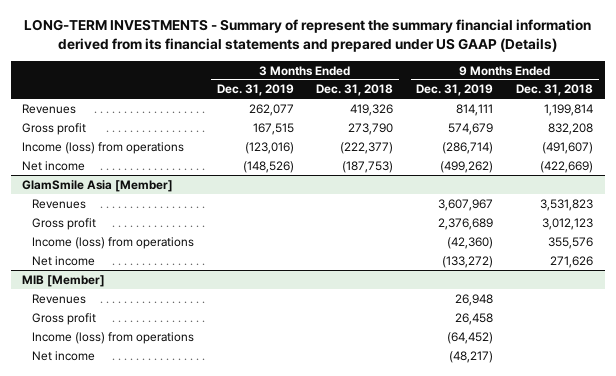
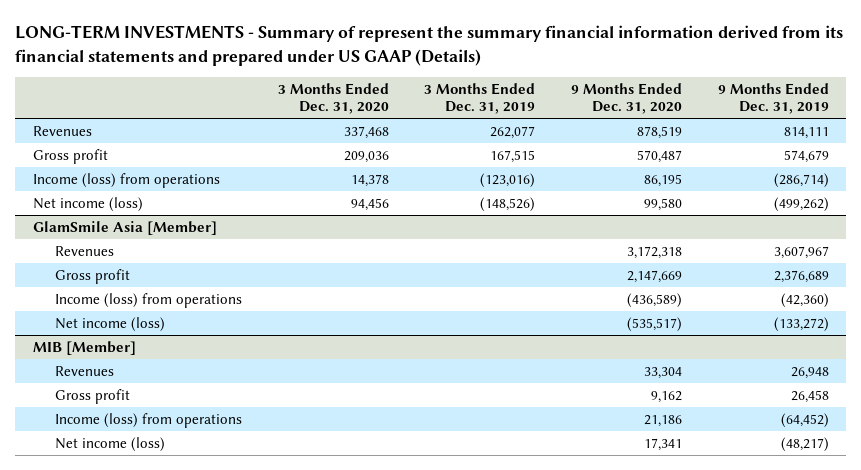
- | 3 Months Ended Dec. 31, 2019 | 3 Months Ended Dec. 31, 2018 | 9 Months Ended Dec. 31, 2019 | 9 Months Ended Dec. 31, 2018
+ | 3 Months Ended Dec. 31, 2020 | 3 Months Ended Dec. 31, 2019 | 9 Months Ended Dec. 31, 2020 | 9 Months Ended Dec. 31, 2019
- Net income | (148,526) | (187,753) | (499,262) | (422,669)
+ Net income (loss) | 94,456 | (148,526) | 99,580 | (499,262)
@ GlamSmile Asia [Member]
- Net income | | | (133,272) | 271,626
+ Net income (loss) | | | (535,517) | (133,272)
@ MIB [Member]
- Net income | | | (48,217) |
+ Net income (loss) | | | 17,341 | (48,217)

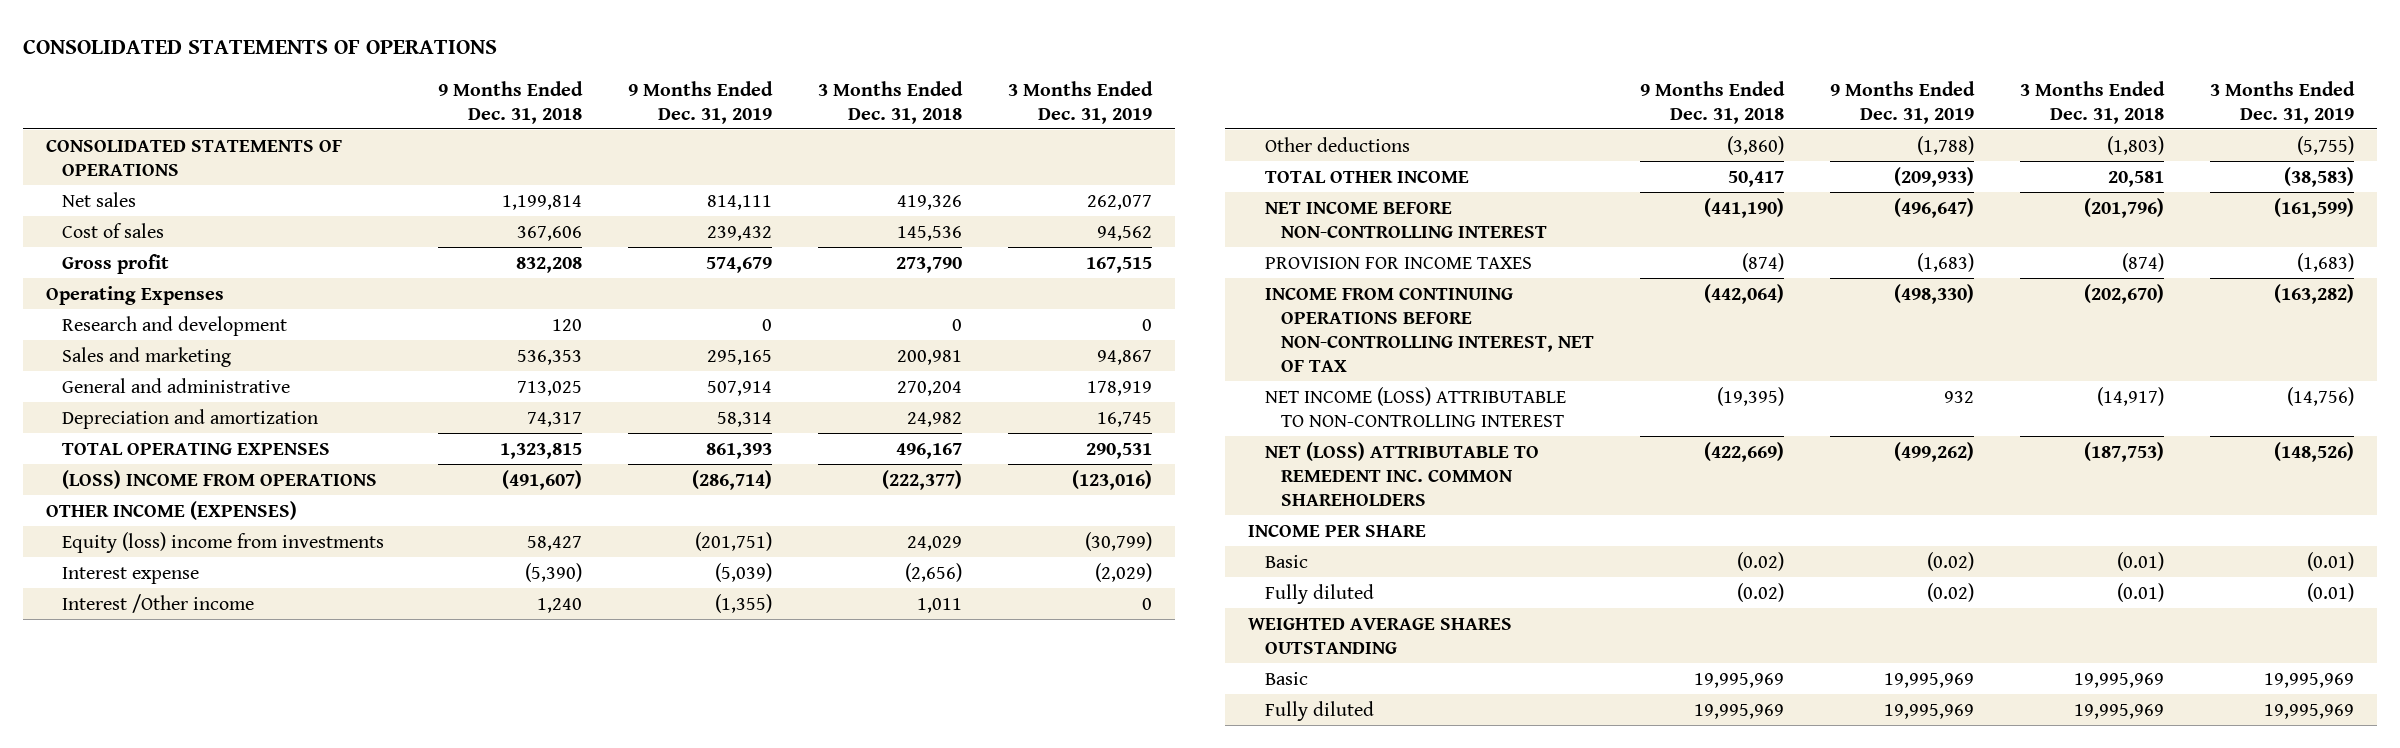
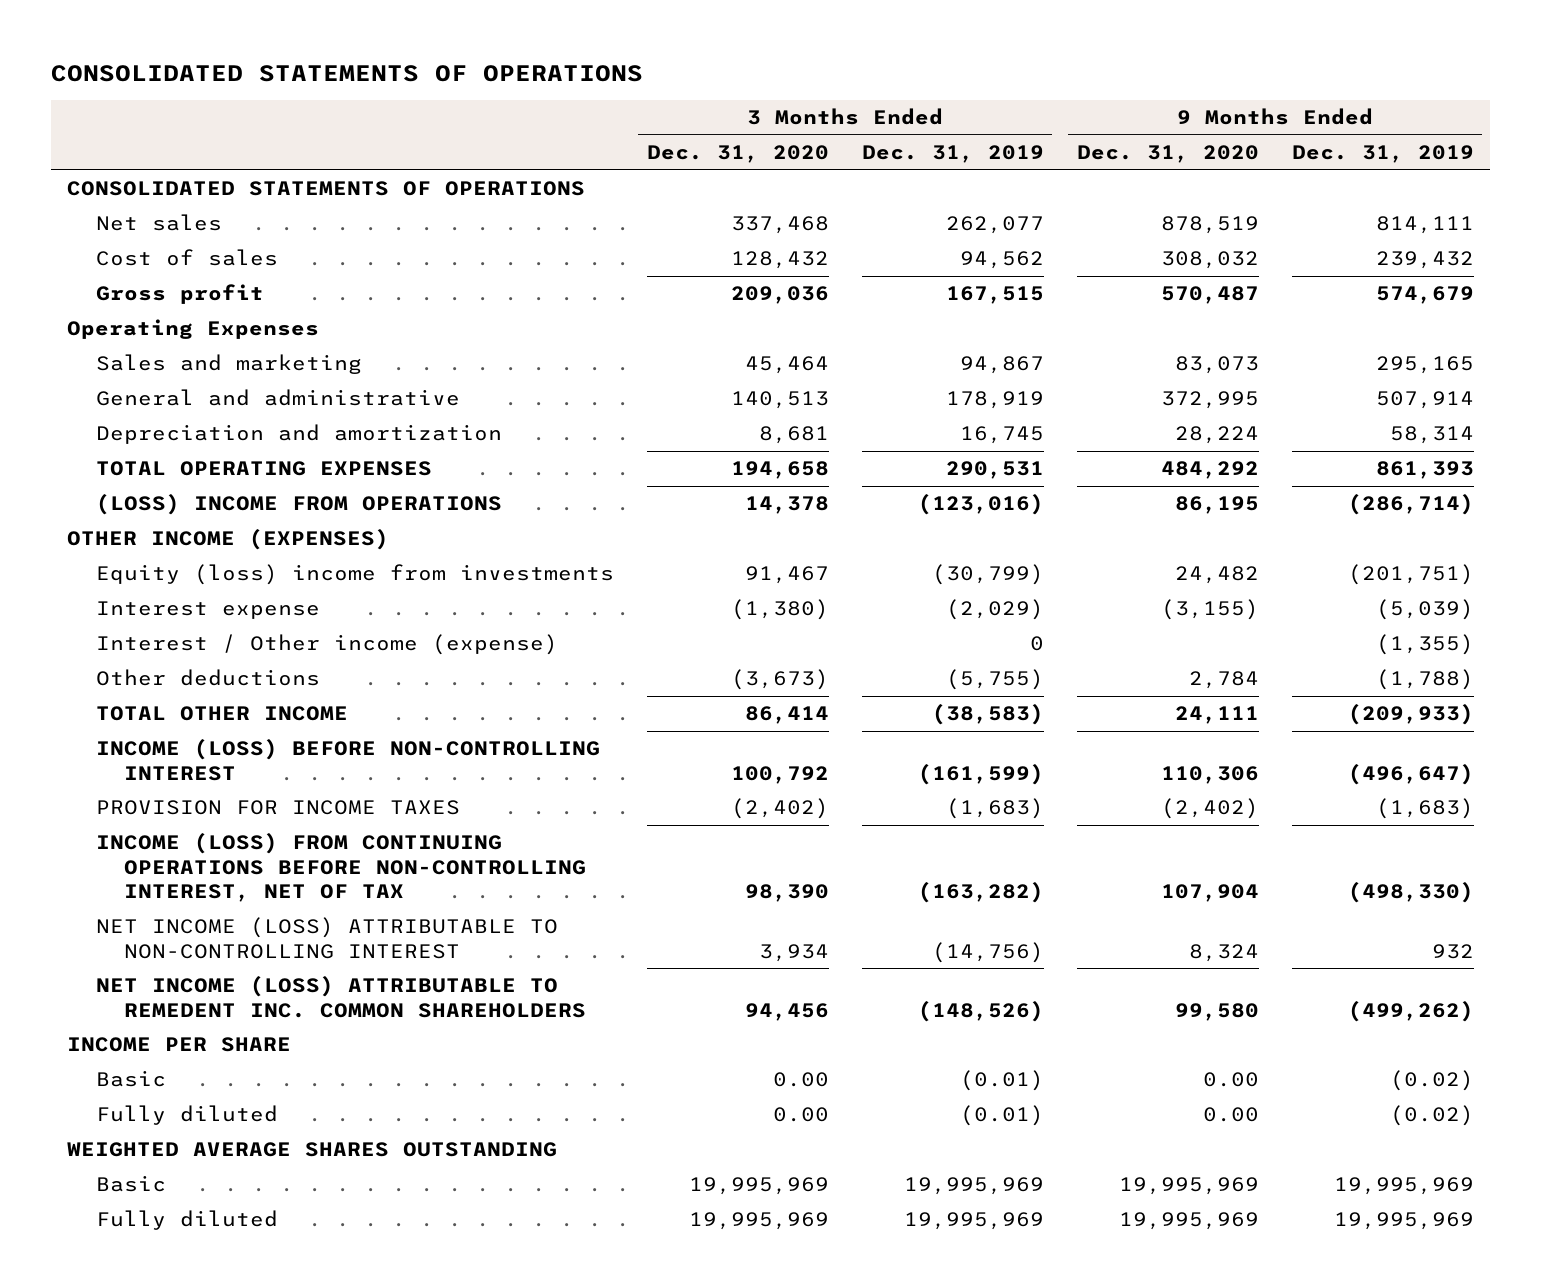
- | 9 Months Ended Dec. 31, 2018 | 9 Months Ended Dec. 31, 2019 | 3 Months Ended Dec. 31, 2018 | 3 Months Ended Dec. 31, 2019
+ | 3 Months Ended Dec. 31, 2020 | 3 Months Ended Dec. 31, 2019 | 9 Months Ended Dec. 31, 2020 | 9 Months Ended Dec. 31, 2019
- Research and development | 120 | 0 | 0 | 0
- Interest /Other income | 1,240 | (1,355) | 1,011 | 0
+ Interest / Other income (expense) | | 0 | | (1,355)
- NET INCOME BEFORE NON-CONTROLLING INTEREST | (441,190) | (496,647) | (201,796) | (161,599)
+ INCOME (LOSS) BEFORE NON-CONTROLLING INTEREST | 100,792 | (161,599) | 110,306 | (496,647)
- INCOME FROM CONTINUING OPERATIONS BEFORE NON-CONTROLLING INTEREST, NET OF TAX | (442,064) | (498,330) | (202,670) | (163,282)
+ INCOME (LOSS) FROM CONTINUING OPERATIONS BEFORE NON-CONTROLLING INTEREST, NET OF TAX | 98,390 | (163,282) | 107,904 | (498,330)
- NET (LOSS) ATTRIBUTABLE TO REMEDENT INC. COMMON SHAREHOLDERS | (422,669) | (499,262) | (187,753) | (148,526)
+ NET INCOME (LOSS) ATTRIBUTABLE TO REMEDENT INC. COMMON SHAREHOLDERS | 94,456 | (148,526) | 99,580 | (499,262)

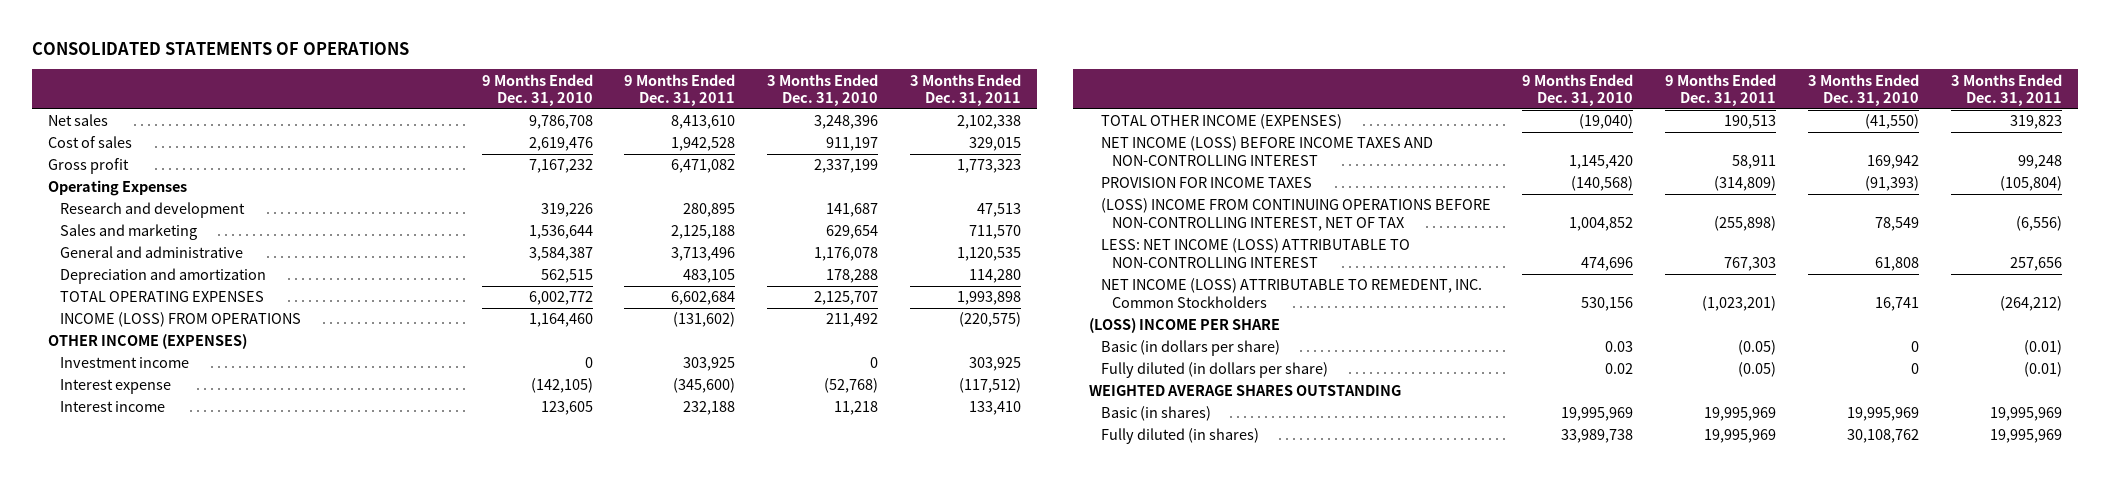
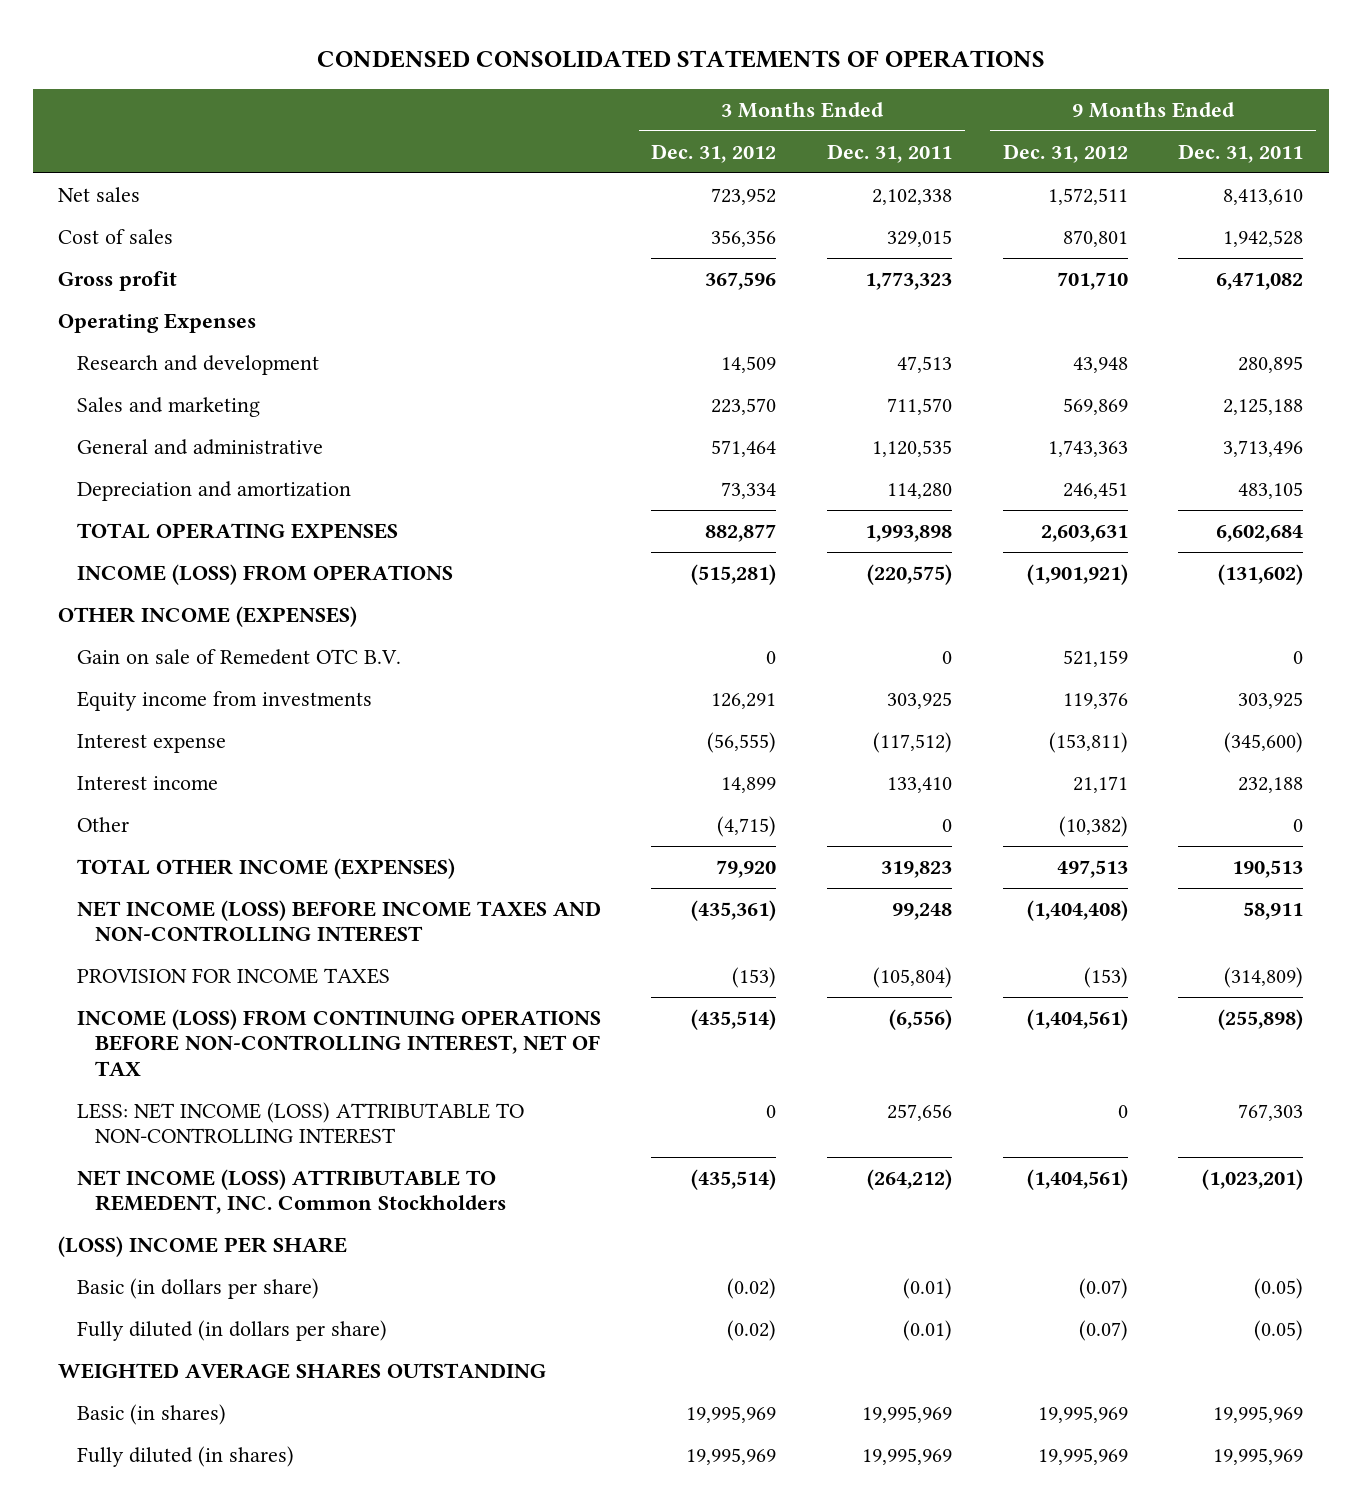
- CONSOLIDATED STATEMENTS OF OPERATIONS
+ CONDENSED CONSOLIDATED STATEMENTS OF OPERATIONS
- | 9 Months Ended Dec. 31, 2010 | 9 Months Ended Dec. 31, 2011 | 3 Months Ended Dec. 31, 2010 | 3 Months Ended Dec. 31, 2011
+ | 3 Months Ended Dec. 31, 2012 | 3 Months Ended Dec. 31, 2011 | 9 Months Ended Dec. 31, 2012 | 9 Months Ended Dec. 31, 2011
- Investment income | 0 | 303,925 | 0 | 303,925
+ Gain on sale of Remedent OTC B.V. | 0 | 0 | 521,159 | 0
+ Equity income from investments | 126,291 | 303,925 | 119,376 | 303,925
+ Other | (4,715) | 0 | (10,382) | 0
- (LOSS) INCOME FROM CONTINUING OPERATIONS BEFORE NON-CONTROLLING INTEREST, NET OF TAX | 1,004,852 | (255,898) | 78,549 | (6,556)
+ INCOME (LOSS) FROM CONTINUING OPERATIONS BEFORE NON-CONTROLLING INTEREST, NET OF TAX | (435,514) | (6,556) | (1,404,561) | (255,898)

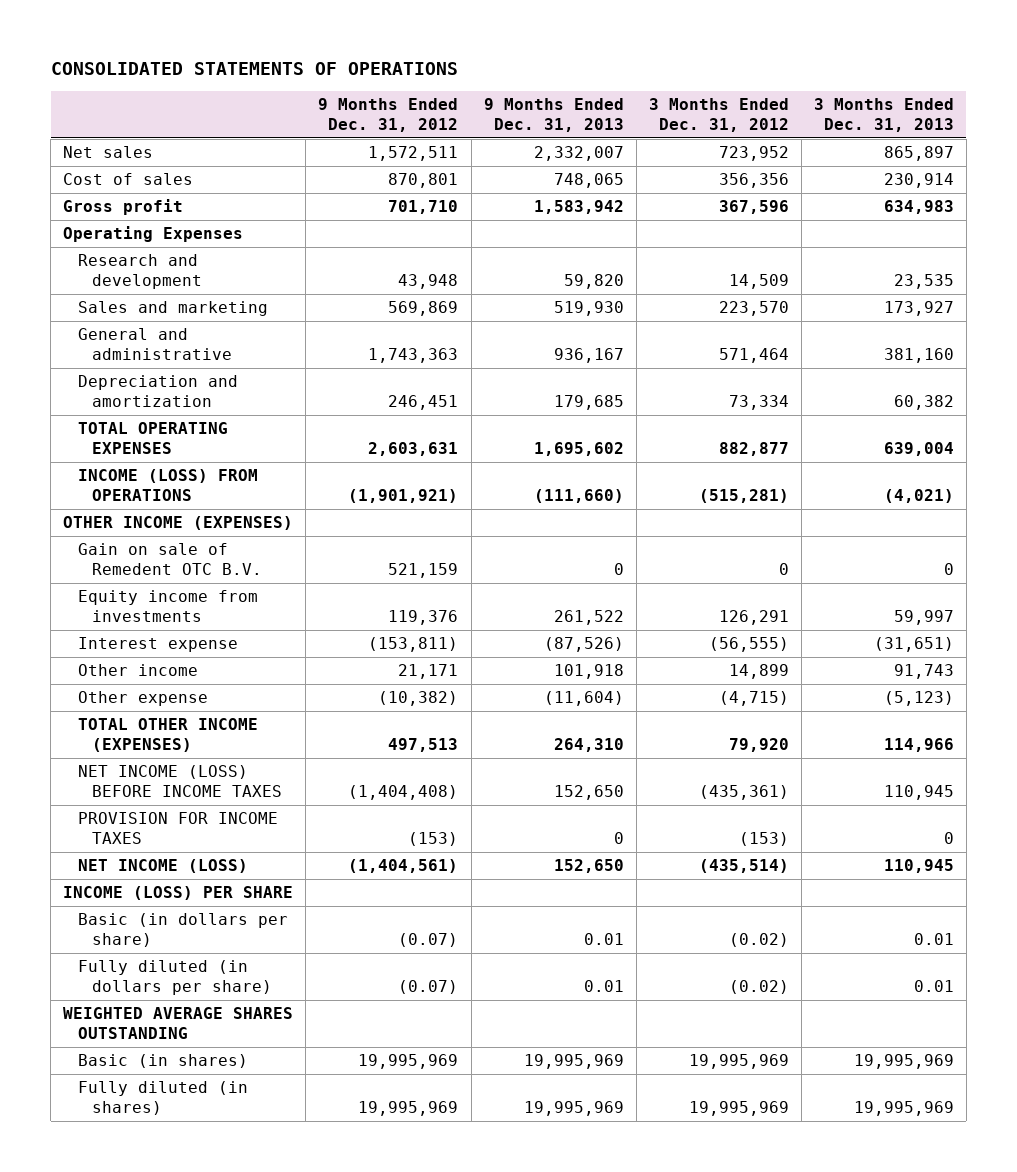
- CONDENSED CONSOLIDATED STATEMENTS OF OPERATIONS
+ CONSOLIDATED STATEMENTS OF OPERATIONS
- | 3 Months Ended Dec. 31, 2012 | 3 Months Ended Dec. 31, 2011 | 9 Months Ended Dec. 31, 2012 | 9 Months Ended Dec. 31, 2011
+ | 9 Months Ended Dec. 31, 2012 | 9 Months Ended Dec. 31, 2013 | 3 Months Ended Dec. 31, 2012 | 3 Months Ended Dec. 31, 2013
- Interest income | 14,899 | 133,410 | 21,171 | 232,188
- Other | (4,715) | 0 | (10,382) | 0
+ Other income | 21,171 | 101,918 | 14,899 | 91,743
+ Other expense | (10,382) | (11,604) | (4,715) | (5,123)
- NET INCOME (LOSS) BEFORE INCOME TAXES AND NON-CONTROLLING INTEREST | (435,361) | 99,248 | (1,404,408) | 58,911
+ NET INCOME (LOSS) BEFORE INCOME TAXES | (1,404,408) | 152,650 | (435,361) | 110,945
- INCOME (LOSS) FROM CONTINUING OPERATIONS BEFORE NON-CONTROLLING INTEREST, NET OF TAX | (435,514) | (6,556) | (1,404,561) | (255,898)
- LESS: NET INCOME (LOSS) ATTRIBUTABLE TO NON-CONTROLLING INTEREST | 0 | 257,656 | 0 | 767,303
- NET INCOME (LOSS) ATTRIBUTABLE TO REMEDENT, INC. Common Stockholders | (435,514) | (264,212) | (1,404,561) | (1,023,201)
- (LOSS) INCOME PER SHARE
+ NET INCOME (LOSS) | (1,404,561) | 152,650 | (435,514) | 110,945
+ INCOME (LOSS) PER SHARE

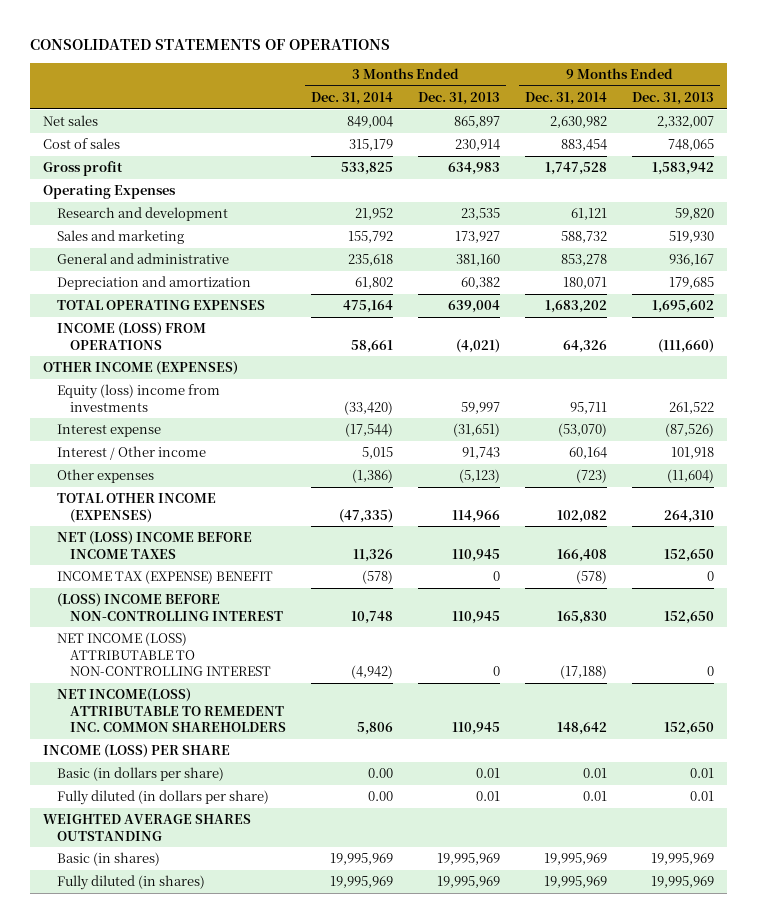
- | 9 Months Ended Dec. 31, 2012 | 9 Months Ended Dec. 31, 2013 | 3 Months Ended Dec. 31, 2012 | 3 Months Ended Dec. 31, 2013
+ | 3 Months Ended Dec. 31, 2014 | 3 Months Ended Dec. 31, 2013 | 9 Months Ended Dec. 31, 2014 | 9 Months Ended Dec. 31, 2013
- Gain on sale of Remedent OTC B.V. | 521,159 | 0 | 0 | 0
- Equity income from investments | 119,376 | 261,522 | 126,291 | 59,997
+ Equity (loss) income from investments | (33,420) | 59,997 | 95,711 | 261,522
- Other income | 21,171 | 101,918 | 14,899 | 91,743
- Other expense | (10,382) | (11,604) | (4,715) | (5,123)
+ Interest / Other income | 5,015 | 91,743 | 60,164 | 101,918
+ Other expenses | (1,386) | (5,123) | (723) | (11,604)
- NET INCOME (LOSS) BEFORE INCOME TAXES | (1,404,408) | 152,650 | (435,361) | 110,945
- PROVISION FOR INCOME TAXES | (153) | 0 | (153) | 0
- NET INCOME (LOSS) | (1,404,561) | 152,650 | (435,514) | 110,945
+ NET (LOSS) INCOME BEFORE INCOME TAXES | 11,326 | 110,945 | 166,408 | 152,650
+ INCOME TAX (EXPENSE) BENEFIT | (578) | 0 | (578) | 0
+ (LOSS) INCOME BEFORE NON-CONTROLLING INTEREST | 10,748 | 110,945 | 165,830 | 152,650
+ NET INCOME (LOSS) ATTRIBUTABLE TO NON-CONTROLLING INTEREST | (4,942) | 0 | (17,188) | 0
+ NET INCOME(LOSS) ATTRIBUTABLE TO REMEDENT INC. COMMON SHAREHOLDERS | 5,806 | 110,945 | 148,642 | 152,650

